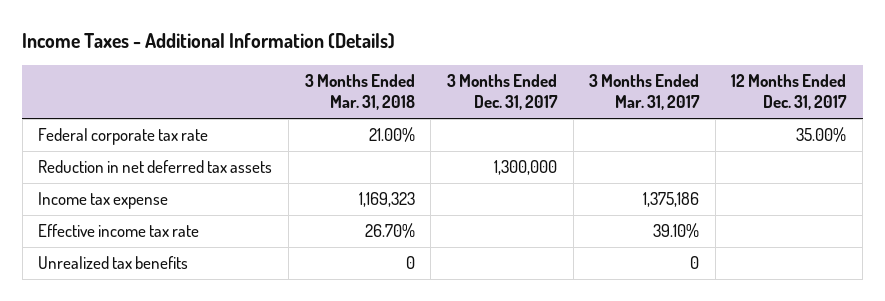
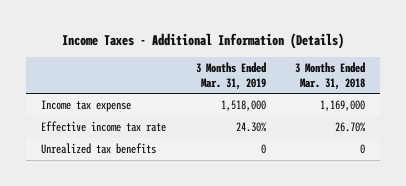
- | 3 Months Ended Mar. 31, 2018 | 3 Months Ended Dec. 31, 2017 | 3 Months Ended Mar. 31, 2017 | 12 Months Ended Dec. 31, 2017
+ | 3 Months Ended Mar. 31, 2019 | 3 Months Ended Mar. 31, 2018
- Federal corporate tax rate | 21.00% | | | 35.00%
- Reduction in net deferred tax assets | | 1,300,000 | |
- Income tax expense | 1,169,323 | | 1,375,186 |
+ Income tax expense | 1,518,000 | 1,169,000

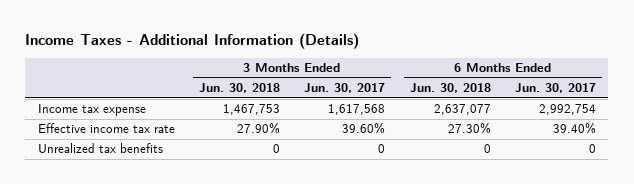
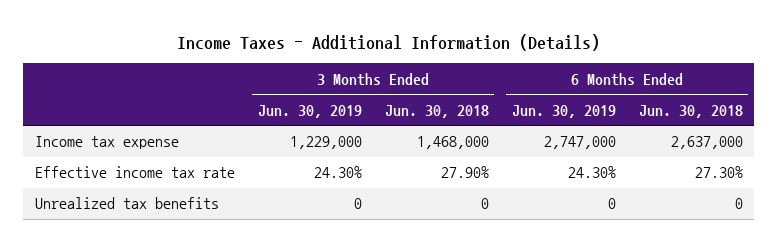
- | 3 Months Ended Jun. 30, 2018 | 3 Months Ended Jun. 30, 2017 | 6 Months Ended Jun. 30, 2018 | 6 Months Ended Jun. 30, 2017
+ | 3 Months Ended Jun. 30, 2019 | 3 Months Ended Jun. 30, 2018 | 6 Months Ended Jun. 30, 2019 | 6 Months Ended Jun. 30, 2018
- Income tax expense | 1,467,753 | 1,617,568 | 2,637,077 | 2,992,754
+ Income tax expense | 1,229,000 | 1,468,000 | 2,747,000 | 2,637,000

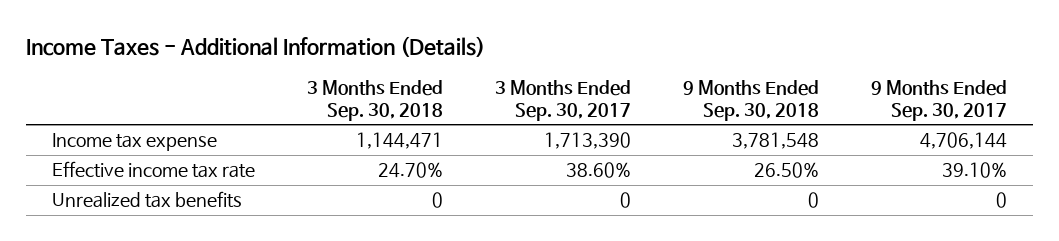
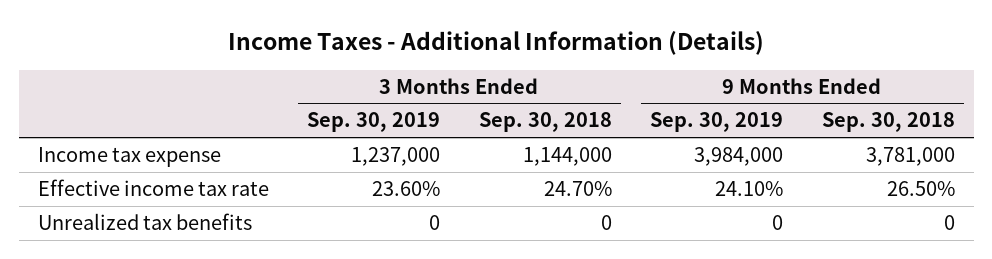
- | 3 Months Ended Sep. 30, 2018 | 3 Months Ended Sep. 30, 2017 | 9 Months Ended Sep. 30, 2018 | 9 Months Ended Sep. 30, 2017
+ | 3 Months Ended Sep. 30, 2019 | 3 Months Ended Sep. 30, 2018 | 9 Months Ended Sep. 30, 2019 | 9 Months Ended Sep. 30, 2018
- Income tax expense | 1,144,471 | 1,713,390 | 3,781,548 | 4,706,144
+ Income tax expense | 1,237,000 | 1,144,000 | 3,984,000 | 3,781,000

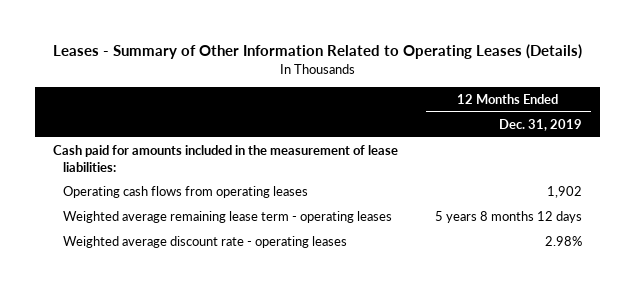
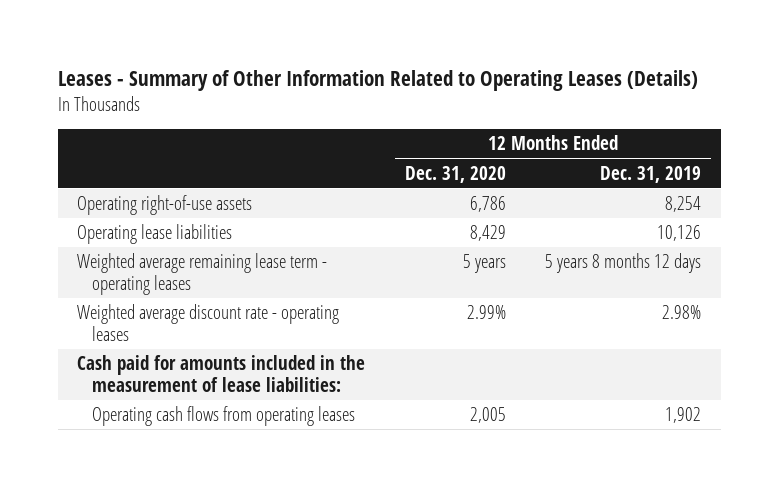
- | 12 Months Ended Dec. 31, 2019
+ | 12 Months Ended Dec. 31, 2020 | 12 Months Ended Dec. 31, 2019
+ Operating right-of-use assets | 6,786 | 8,254
+ Operating lease liabilities | 8,429 | 10,126
moved down: Cash paid for amounts included in the measurement of lease liabilities:
moved down: Operating cash flows from operating leases | 2,005 | 1,902

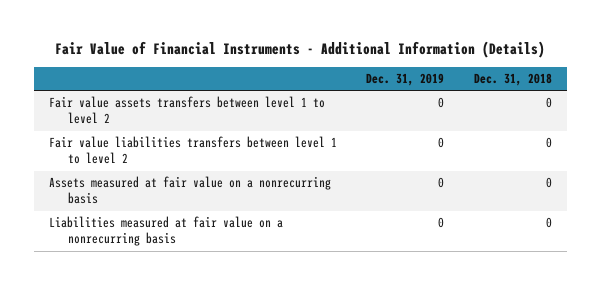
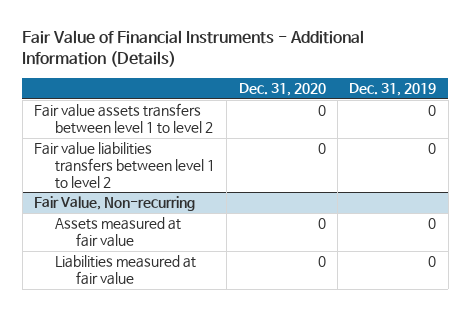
- | Dec. 31, 2019 | Dec. 31, 2018
+ | Dec. 31, 2020 | Dec. 31, 2019
- Assets measured at fair value on a nonrecurring basis | 0 | 0
- Liabilities measured at fair value on a nonrecurring basis | 0 | 0
+ Fair Value, Non-recurring
+ Assets measured at fair value | 0 | 0
+ Liabilities measured at fair value | 0 | 0

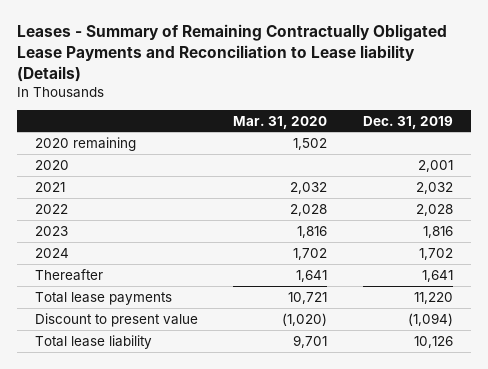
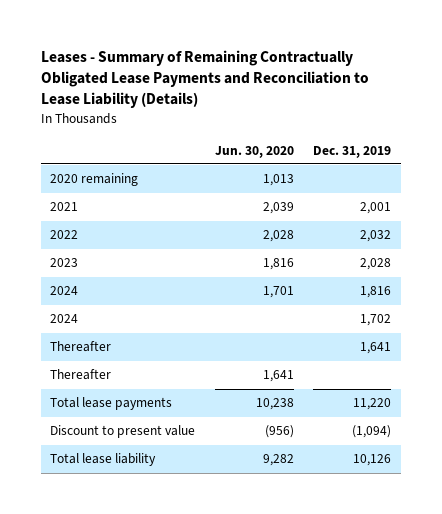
- Leases - Summary of Remaining Contractually Obligated Lease Payments and Reconciliation to Lease liability (Details)
+ Leases - Summary of Remaining Contractually Obligated Lease Payments and Reconciliation to Lease Liability (Details)
- | Mar. 31, 2020 | Dec. 31, 2019
+ | Jun. 30, 2020 | Dec. 31, 2019
- 2020 | | 2,001
- 2021 | 2,032 | 2,032
- 2022 | 2,028 | 2,028
- 2023 | 1,816 | 1,816
+ 2021 | 2,039 | 2,001
+ 2022 | 2,028 | 2,032
+ 2023 | 1,816 | 2,028
+ 2024 | 1,701 | 1,816
+ Thereafter | 1,641 |

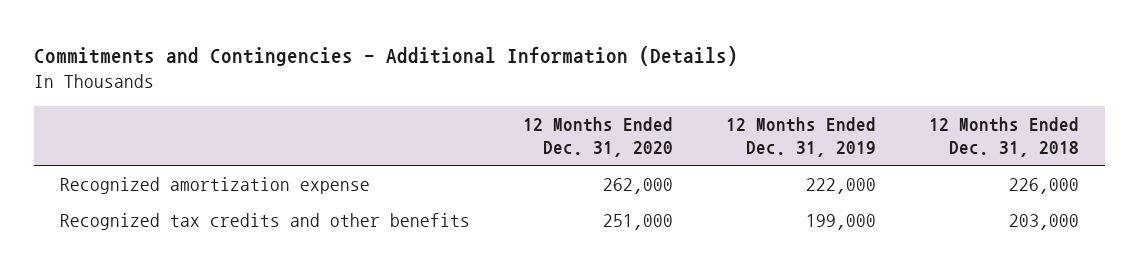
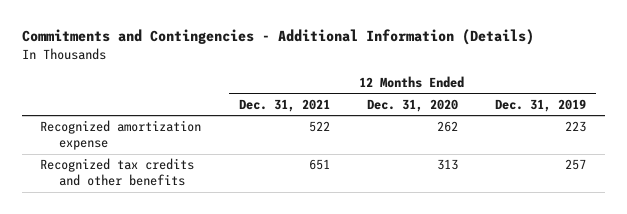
- | 12 Months Ended Dec. 31, 2020 | 12 Months Ended Dec. 31, 2019 | 12 Months Ended Dec. 31, 2018
+ | 12 Months Ended Dec. 31, 2021 | 12 Months Ended Dec. 31, 2020 | 12 Months Ended Dec. 31, 2019
- Recognized amortization expense | 262,000 | 222,000 | 226,000
- Recognized tax credits and other benefits | 251,000 | 199,000 | 203,000
+ Recognized amortization expense | 522 | 262 | 223
+ Recognized tax credits and other benefits | 651 | 313 | 257

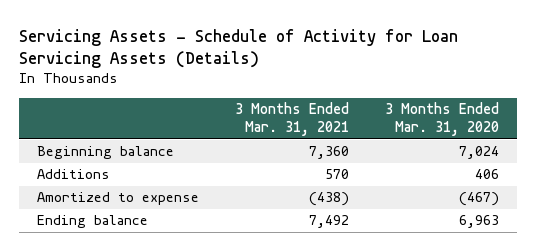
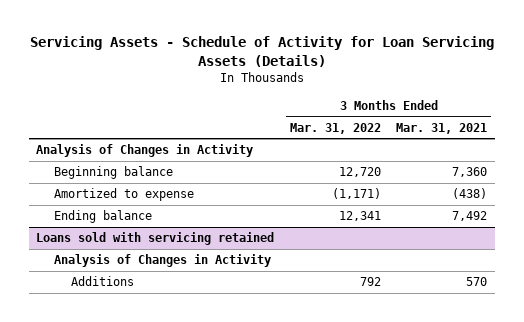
- | 3 Months Ended Mar. 31, 2021 | 3 Months Ended Mar. 31, 2020
+ | 3 Months Ended Mar. 31, 2022 | 3 Months Ended Mar. 31, 2021
+ Analysis of Changes in Activity
- Additions | 570 | 406
+ Loans sold with servicing retained
+ Analysis of Changes in Activity
+ Additions | 792 | 570

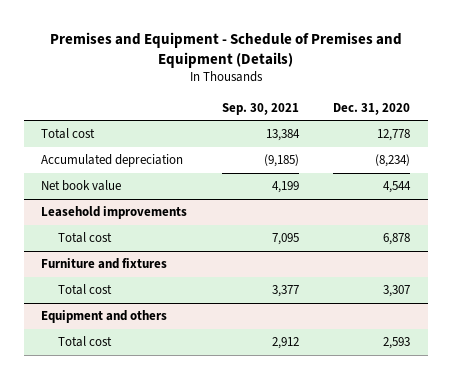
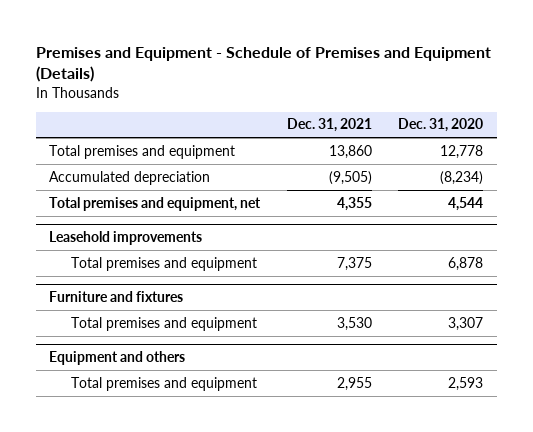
- | Sep. 30, 2021 | Dec. 31, 2020
+ | Dec. 31, 2021 | Dec. 31, 2020
- Total cost | 13,384 | 12,778
+ Total premises and equipment | 13,860 | 12,778
- Net book value | 4,199 | 4,544
+ Total premises and equipment, net | 4,355 | 4,544
@ Leasehold improvements
- Total cost | 7,095 | 6,878
+ Total premises and equipment | 7,375 | 6,878
@ Furniture and fixtures
- Total cost | 3,377 | 3,307
+ Total premises and equipment | 3,530 | 3,307
@ Equipment and others
- Total cost | 2,912 | 2,593
+ Total premises and equipment | 2,955 | 2,593

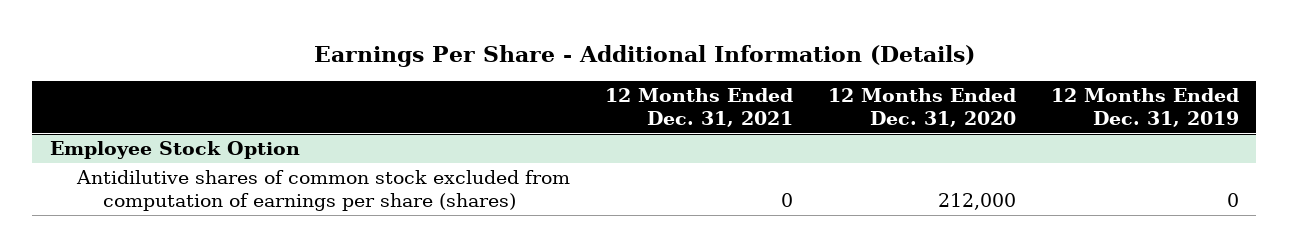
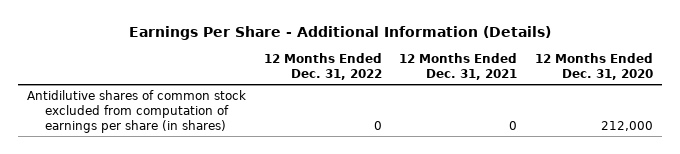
- | 12 Months Ended Dec. 31, 2021 | 12 Months Ended Dec. 31, 2020 | 12 Months Ended Dec. 31, 2019
+ | 12 Months Ended Dec. 31, 2022 | 12 Months Ended Dec. 31, 2021 | 12 Months Ended Dec. 31, 2020
- Employee Stock Option
- Antidilutive shares of common stock excluded from computation of earnings per share (shares) | 0 | 212,000 | 0
+ Antidilutive shares of common stock excluded from computation of earnings per share (in shares) | 0 | 0 | 212,000

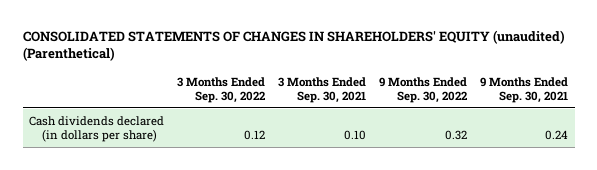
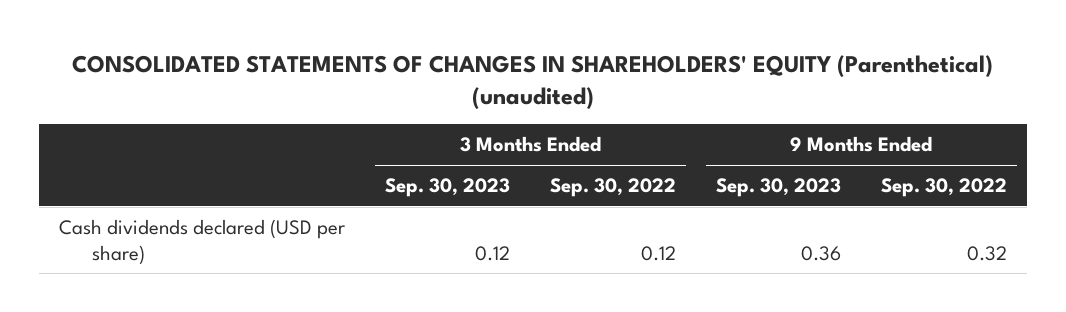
- CONSOLIDATED STATEMENTS OF CHANGES IN SHAREHOLDERS' EQUITY (unaudited) (Parenthetical)
+ CONSOLIDATED STATEMENTS OF CHANGES IN SHAREHOLDERS' EQUITY (Parenthetical) (unaudited)
- | 3 Months Ended Sep. 30, 2022 | 3 Months Ended Sep. 30, 2021 | 9 Months Ended Sep. 30, 2022 | 9 Months Ended Sep. 30, 2021
+ | 3 Months Ended Sep. 30, 2023 | 3 Months Ended Sep. 30, 2022 | 9 Months Ended Sep. 30, 2023 | 9 Months Ended Sep. 30, 2022
- Cash dividends declared (in dollars per share) | 0.12 | 0.10 | 0.32 | 0.24
+ Cash dividends declared (USD per share) | 0.12 | 0.12 | 0.36 | 0.32

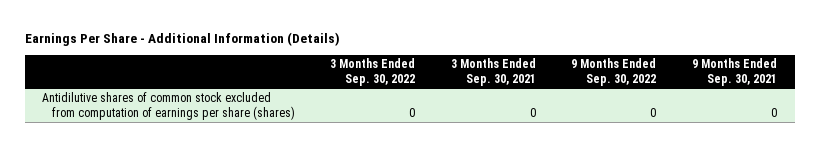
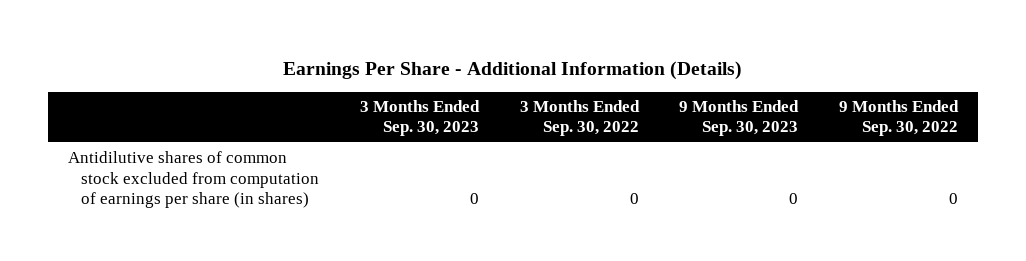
- | 3 Months Ended Sep. 30, 2022 | 3 Months Ended Sep. 30, 2021 | 9 Months Ended Sep. 30, 2022 | 9 Months Ended Sep. 30, 2021
+ | 3 Months Ended Sep. 30, 2023 | 3 Months Ended Sep. 30, 2022 | 9 Months Ended Sep. 30, 2023 | 9 Months Ended Sep. 30, 2022
- Antidilutive shares of common stock excluded from computation of earnings per share (shares) | 0 | 0 | 0 | 0
+ Antidilutive shares of common stock excluded from computation of earnings per share (in shares) | 0 | 0 | 0 | 0

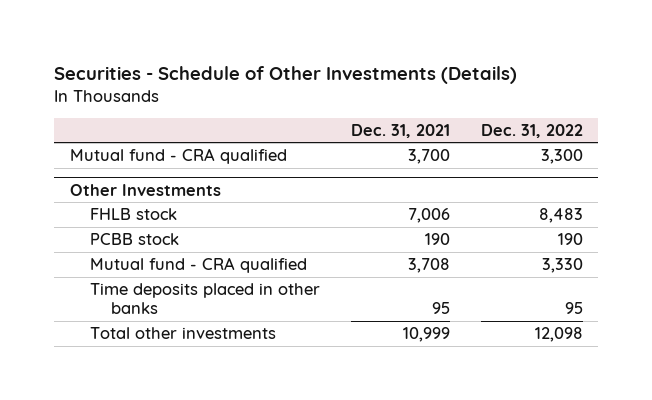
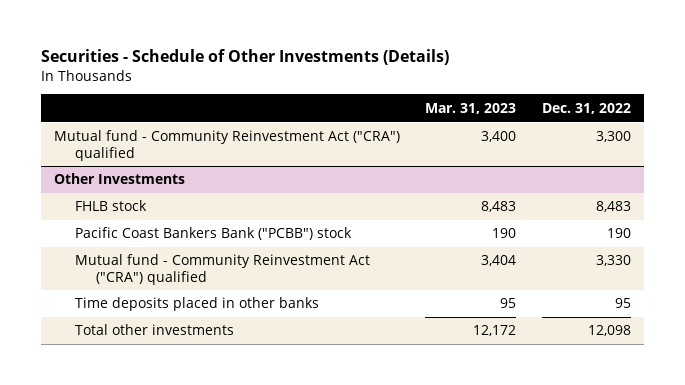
- | Dec. 31, 2021 | Dec. 31, 2022
+ | Mar. 31, 2023 | Dec. 31, 2022
- Mutual fund - CRA qualified | 3,700 | 3,300
+ Mutual fund - Community Reinvestment Act ("CRA") qualified | 3,400 | 3,300
@ Other Investments
- PCBB stock | 190 | 190
- Mutual fund - CRA qualified | 3,708 | 3,330
+ Pacific Coast Bankers Bank ("PCBB") stock | 190 | 190
+ Mutual fund - Community Reinvestment Act ("CRA") qualified | 3,404 | 3,330

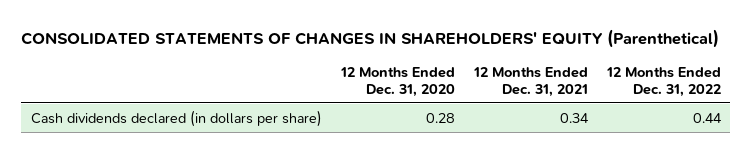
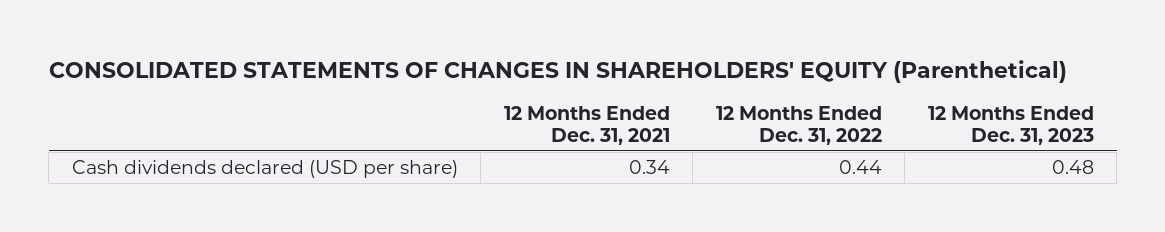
- | 12 Months Ended Dec. 31, 2020 | 12 Months Ended Dec. 31, 2021 | 12 Months Ended Dec. 31, 2022
+ | 12 Months Ended Dec. 31, 2021 | 12 Months Ended Dec. 31, 2022 | 12 Months Ended Dec. 31, 2023
- Cash dividends declared (in dollars per share) | 0.28 | 0.34 | 0.44
+ Cash dividends declared (USD per share) | 0.34 | 0.44 | 0.48

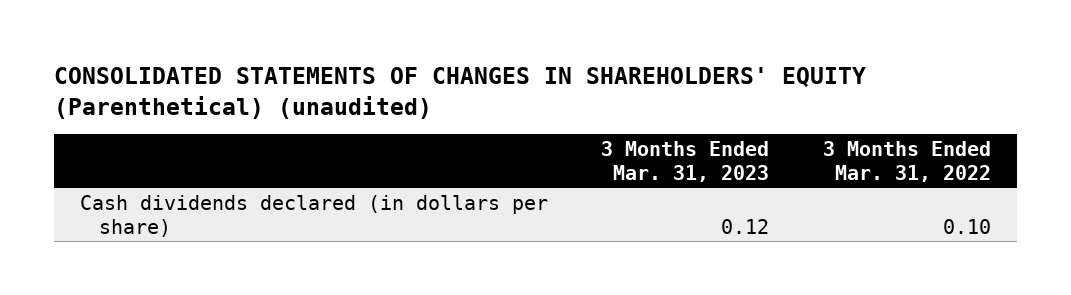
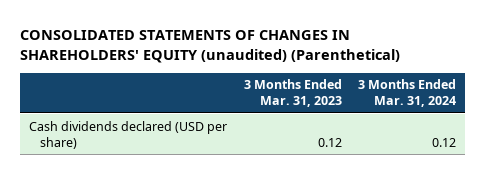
- CONSOLIDATED STATEMENTS OF CHANGES IN SHAREHOLDERS' EQUITY (Parenthetical) (unaudited)
+ CONSOLIDATED STATEMENTS OF CHANGES IN SHAREHOLDERS' EQUITY (unaudited) (Parenthetical)
- | 3 Months Ended Mar. 31, 2023 | 3 Months Ended Mar. 31, 2022
+ | 3 Months Ended Mar. 31, 2023 | 3 Months Ended Mar. 31, 2024
- Cash dividends declared (in dollars per share) | 0.12 | 0.10
+ Cash dividends declared (USD per share) | 0.12 | 0.12

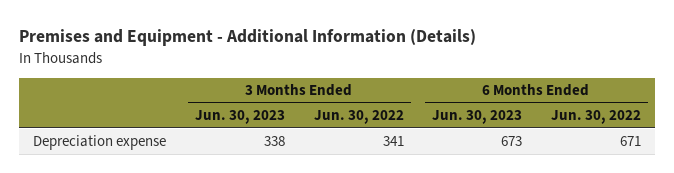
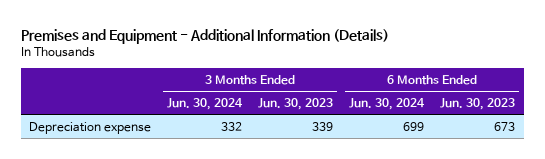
- | 3 Months Ended Jun. 30, 2023 | 3 Months Ended Jun. 30, 2022 | 6 Months Ended Jun. 30, 2023 | 6 Months Ended Jun. 30, 2022
+ | 3 Months Ended Jun. 30, 2024 | 3 Months Ended Jun. 30, 2023 | 6 Months Ended Jun. 30, 2024 | 6 Months Ended Jun. 30, 2023
- Depreciation expense | 338 | 341 | 673 | 671
+ Depreciation expense | 332 | 339 | 699 | 673

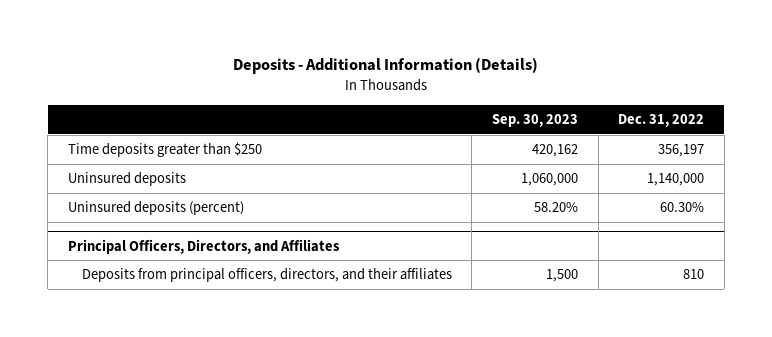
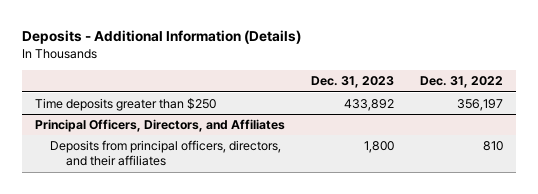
- | Sep. 30, 2023 | Dec. 31, 2022
+ | Dec. 31, 2023 | Dec. 31, 2022
- Uninsured deposits | 1,060,000 | 1,140,000
- Uninsured deposits (percent) | 58.20% | 60.30%

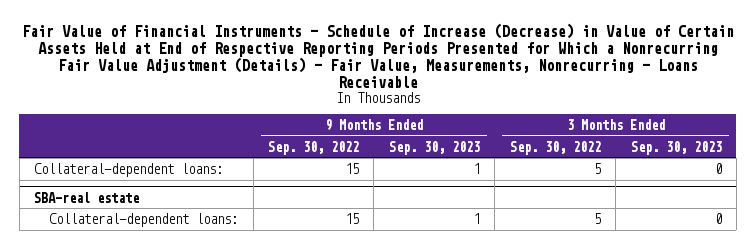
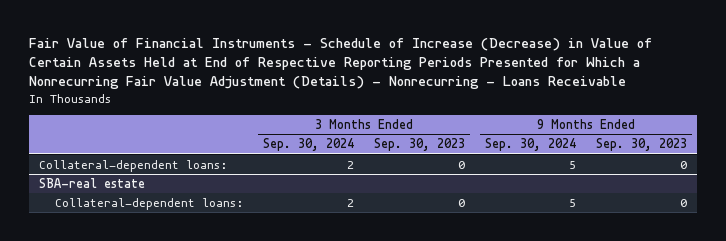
- Fair Value of Financial Instruments - Schedule of Increase (Decrease) in Value of Certain Assets Held at End of Respective Reporting Periods Presented for Which a Nonrecurring Fair Value Adjustment (Details) - Fair Value, Measurements, Nonrecurring - Loans Receivable
+ Fair Value of Financial Instruments - Schedule of Increase (Decrease) in Value of Certain Assets Held at End of Respective Reporting Periods Presented for Which a Nonrecurring Fair Value Adjustment (Details) - Nonrecurring - Loans Receivable
- | 9 Months Ended Sep. 30, 2022 | 9 Months Ended Sep. 30, 2023 | 3 Months Ended Sep. 30, 2022 | 3 Months Ended Sep. 30, 2023
+ | 3 Months Ended Sep. 30, 2024 | 3 Months Ended Sep. 30, 2023 | 9 Months Ended Sep. 30, 2024 | 9 Months Ended Sep. 30, 2023
- Collateral-dependent loans: | 15 | 1 | 5 | 0
+ Collateral-dependent loans: | 2 | 0 | 5 | 0
@ SBA-real estate
- Collateral-dependent loans: | 15 | 1 | 5 | 0
+ Collateral-dependent loans: | 2 | 0 | 5 | 0

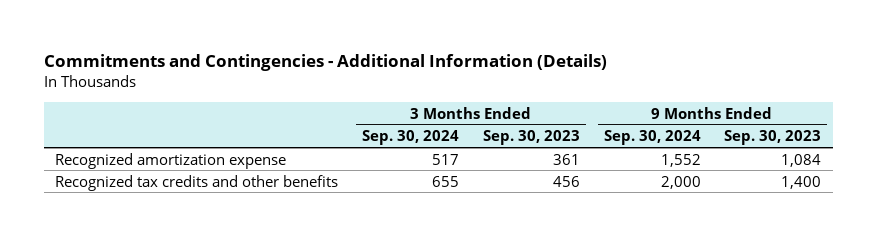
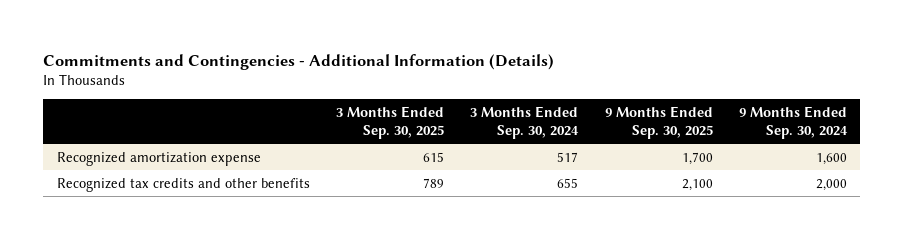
- | 3 Months Ended Sep. 30, 2024 | 3 Months Ended Sep. 30, 2023 | 9 Months Ended Sep. 30, 2024 | 9 Months Ended Sep. 30, 2023
+ | 3 Months Ended Sep. 30, 2025 | 3 Months Ended Sep. 30, 2024 | 9 Months Ended Sep. 30, 2025 | 9 Months Ended Sep. 30, 2024
- Recognized amortization expense | 517 | 361 | 1,552 | 1,084
+ Recognized amortization expense | 615 | 517 | 1,700 | 1,600

